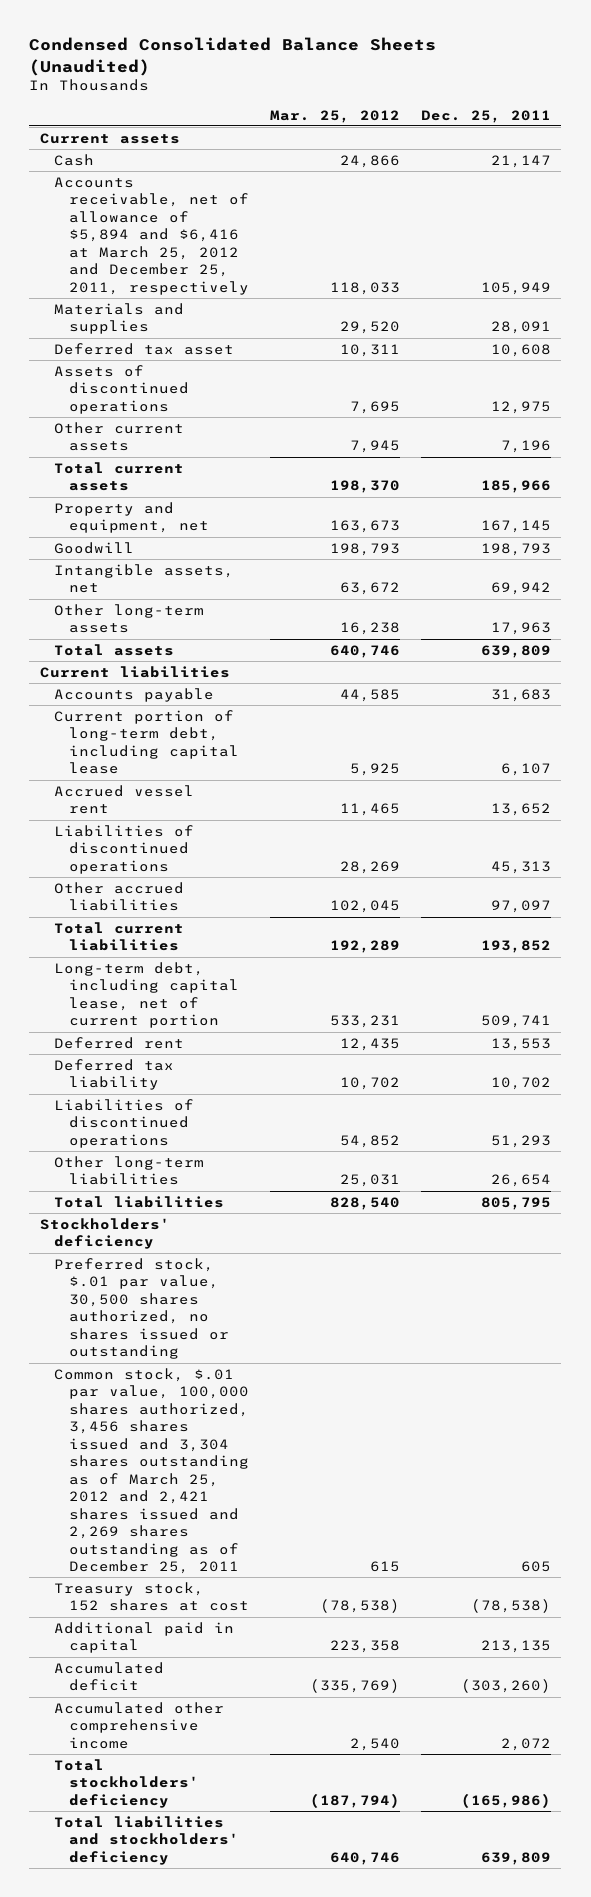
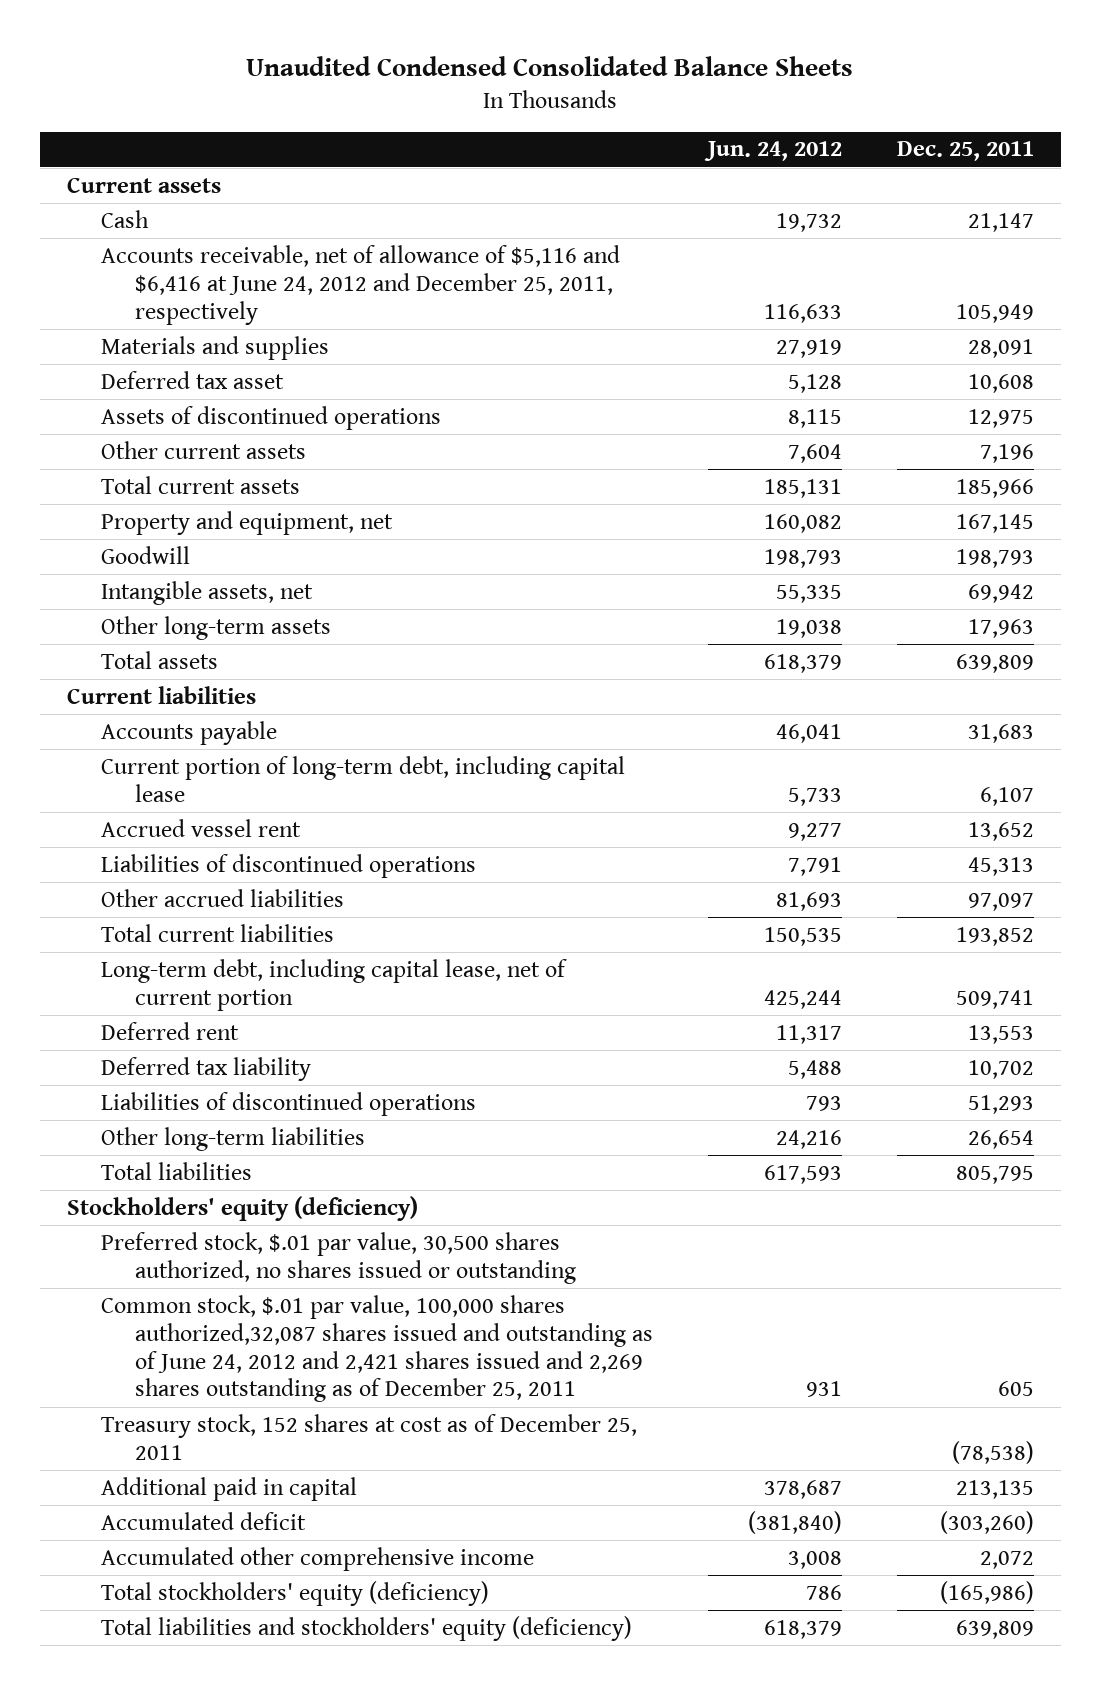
- Condensed Consolidated Balance Sheets (Unaudited)
+ Unaudited Condensed Consolidated Balance Sheets
- | Mar. 25, 2012 | Dec. 25, 2011
+ | Jun. 24, 2012 | Dec. 25, 2011
- Accounts receivable, net of allowance of $5,894 and $6,416 at March 25, 2012 and December 25, 2011, respectively | 118,033 | 105,949
+ Accounts receivable, net of allowance of $5,116 and $6,416 at June 24, 2012 and December 25, 2011, respectively | 116,633 | 105,949
- Stockholders' deficiency
+ Stockholders' equity (deficiency)
- Common stock, $.01 par value, 100,000 shares authorized, 3,456 shares issued and 3,304 shares outstanding as of March 25, 2012 and 2,421 shares issued and 2,269 shares outstanding as of December 25, 2011 | 615 | 605
- Treasury stock, 152 shares at cost | (78,538) | (78,538)
+ Common stock, $.01 par value, 100,000 shares authorized,32,087 shares issued and outstanding as of June 24, 2012 and 2,421 shares issued and 2,269 shares outstanding as of December 25, 2011 | 931 | 605
+ Treasury stock, 152 shares at cost as of December 25, 2011 | | (78,538)
- Total stockholders' deficiency | (187,794) | (165,986)
- Total liabilities and stockholders' deficiency | 640,746 | 639,809
+ Total stockholders' equity (deficiency) | 786 | (165,986)
+ Total liabilities and stockholders' equity (deficiency) | 618,379 | 639,809

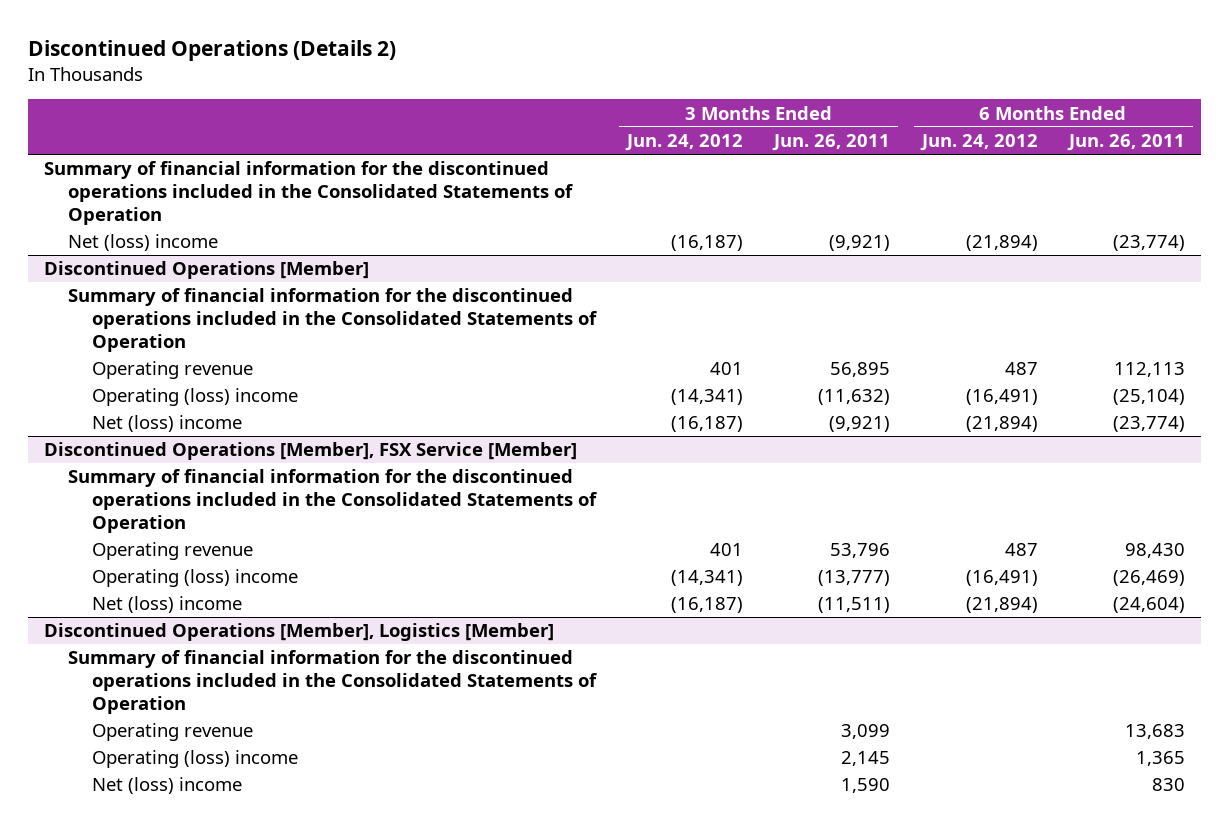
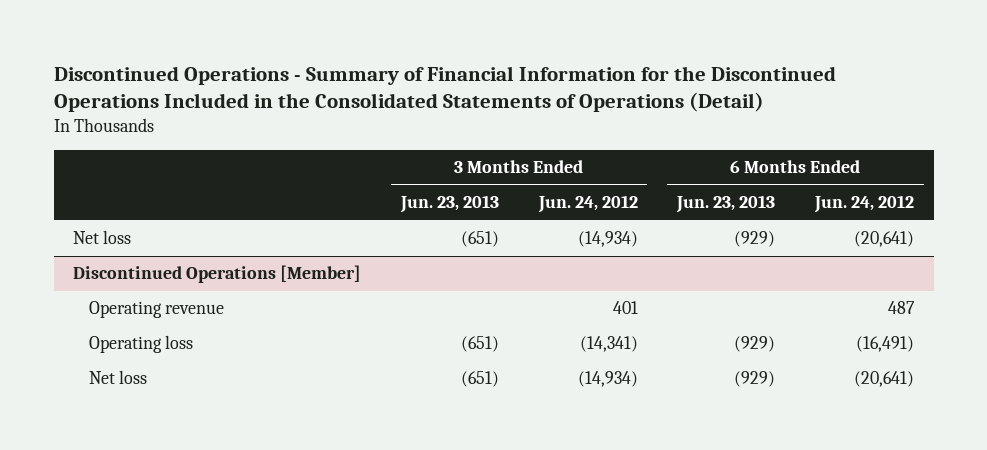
- Discontinued Operations (Details 2)
+ Discontinued Operations - Summary of Financial Information for the Discontinued Operations Included in the Consolidated Statements of Operations (Detail)
- | 3 Months Ended Jun. 24, 2012 | 3 Months Ended Jun. 26, 2011 | 6 Months Ended Jun. 24, 2012 | 6 Months Ended Jun. 26, 2011
+ | 3 Months Ended Jun. 23, 2013 | 3 Months Ended Jun. 24, 2012 | 6 Months Ended Jun. 23, 2013 | 6 Months Ended Jun. 24, 2012
- Summary of financial information for the discontinued operations included in the Consolidated Statements of Operation
- Net (loss) income | (16,187) | (9,921) | (21,894) | (23,774)
+ Net loss | (651) | (14,934) | (929) | (20,641)
@ Discontinued Operations [Member]
- Summary of financial information for the discontinued operations included in the Consolidated Statements of Operation
- Operating (loss) income | (14,341) | (11,632) | (16,491) | (25,104)
- Net (loss) income | (16,187) | (9,921) | (21,894) | (23,774)
- Discontinued Operations [Member], FSX Service [Member]
- Summary of financial information for the discontinued operations included in the Consolidated Statements of Operation
- Operating revenue | 401 | 53,796 | 487 | 98,430
- Operating (loss) income | (14,341) | (13,777) | (16,491) | (26,469)
- Net (loss) income | (16,187) | (11,511) | (21,894) | (24,604)
- Discontinued Operations [Member], Logistics [Member]
- Summary of financial information for the discontinued operations included in the Consolidated Statements of Operation
- Operating revenue | | 3,099 | | 13,683
- Operating (loss) income | | 2,145 | | 1,365
- Net (loss) income | | 1,590 | | 830
@ Discontinued Operations [Member]
+ Operating loss | (651) | (14,341) | (929) | (16,491)
+ Net loss | (651) | (14,934) | (929) | (20,641)

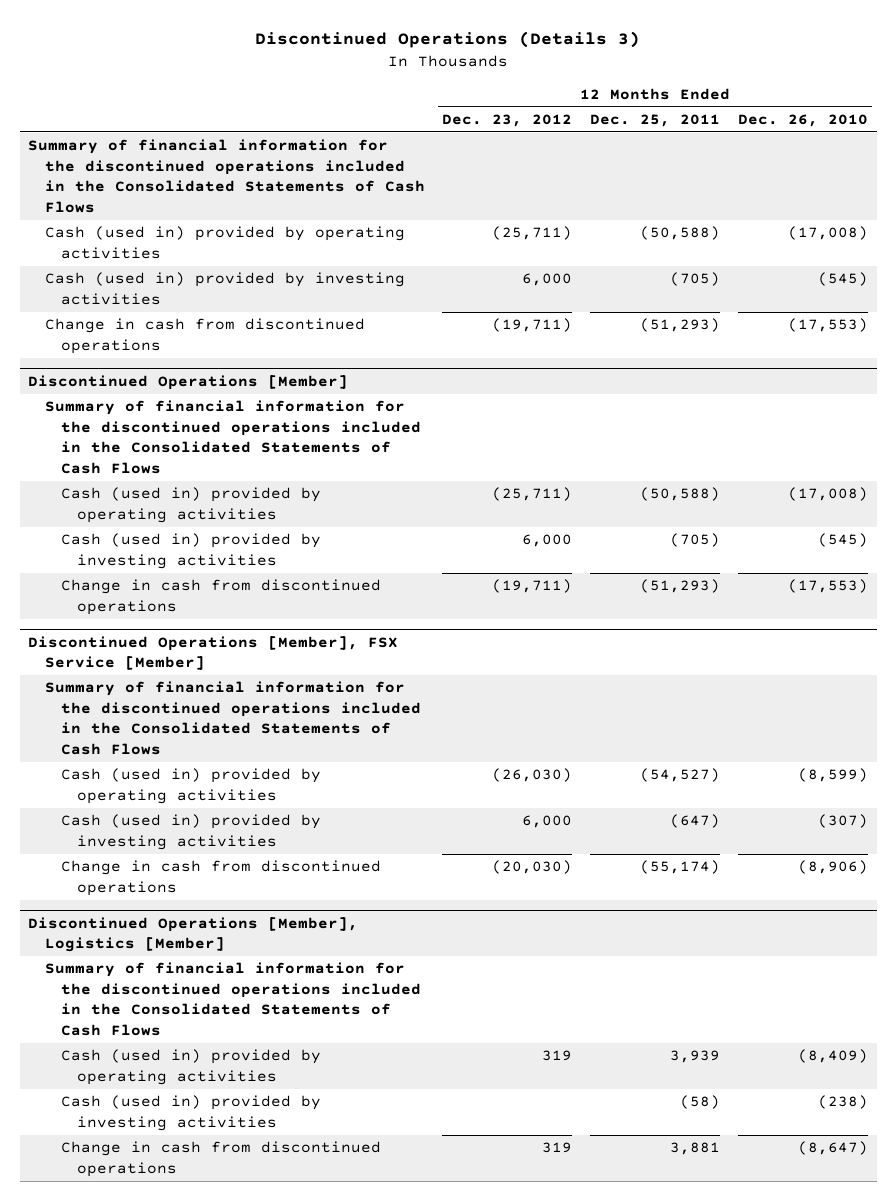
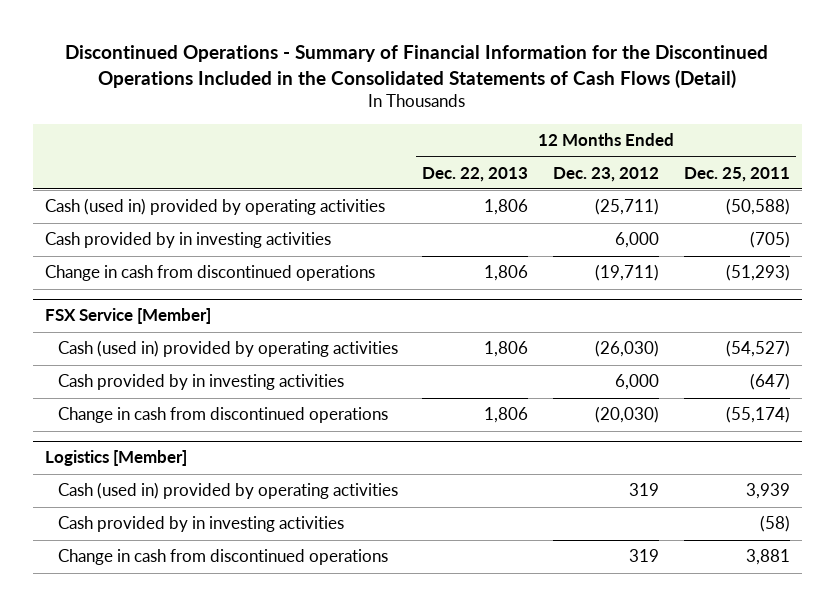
- Discontinued Operations (Details 3)
+ Discontinued Operations - Summary of Financial Information for the Discontinued Operations Included in the Consolidated Statements of Cash Flows (Detail)
- | 12 Months Ended Dec. 23, 2012 | 12 Months Ended Dec. 25, 2011 | 12 Months Ended Dec. 26, 2010
+ | 12 Months Ended Dec. 22, 2013 | 12 Months Ended Dec. 23, 2012 | 12 Months Ended Dec. 25, 2011
- Summary of financial information for the discontinued operations included in the Consolidated Statements of Cash Flows
- Cash (used in) provided by investing activities | 6,000 | (705) | (545)
- Change in cash from discontinued operations | (19,711) | (51,293) | (17,553)
- Discontinued Operations [Member]
- Summary of financial information for the discontinued operations included in the Consolidated Statements of Cash Flows
- Cash (used in) provided by operating activities | (25,711) | (50,588) | (17,008)
- Cash (used in) provided by investing activities | 6,000 | (705) | (545)
+ Cash provided by in investing activities | | 6,000 | (705)
- Discontinued Operations [Member], FSX Service [Member]
- Summary of financial information for the discontinued operations included in the Consolidated Statements of Cash Flows
+ FSX Service [Member]
- Cash (used in) provided by investing activities | 6,000 | (647) | (307)
+ Cash provided by in investing activities | | 6,000 | (647)
- Discontinued Operations [Member], Logistics [Member]
- Summary of financial information for the discontinued operations included in the Consolidated Statements of Cash Flows
+ Logistics [Member]
- Cash (used in) provided by investing activities | | (58) | (238)
+ Cash provided by in investing activities | | | (58)

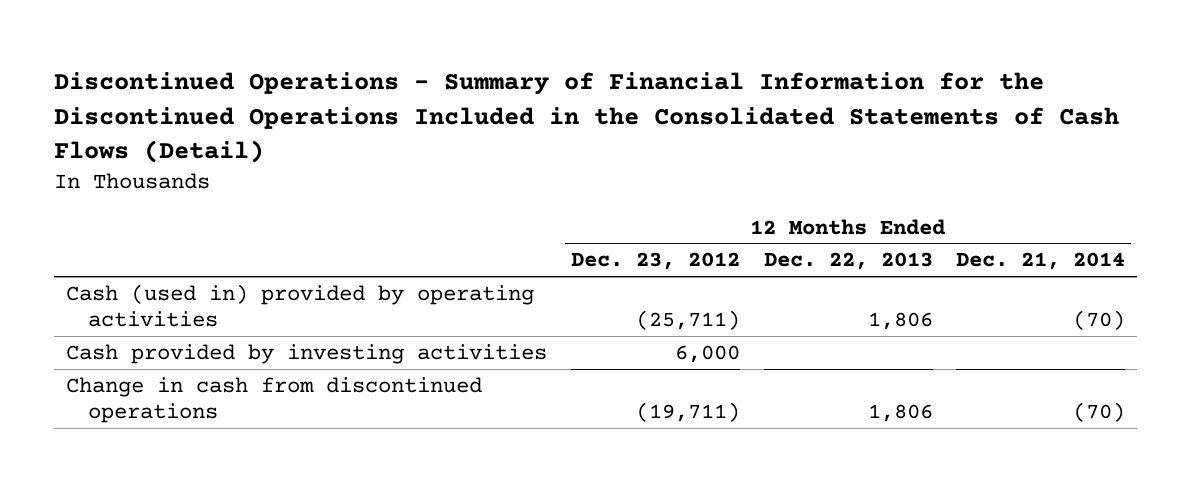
- | 12 Months Ended Dec. 22, 2013 | 12 Months Ended Dec. 23, 2012 | 12 Months Ended Dec. 25, 2011
+ | 12 Months Ended Dec. 23, 2012 | 12 Months Ended Dec. 22, 2013 | 12 Months Ended Dec. 21, 2014
- Cash provided by in investing activities | | 6,000 | (705)
+ Cash provided by investing activities | 6,000 | |
- FSX Service [Member]
- Cash (used in) provided by operating activities | 1,806 | (26,030) | (54,527)
- Cash provided by in investing activities | | 6,000 | (647)
- Change in cash from discontinued operations | 1,806 | (20,030) | (55,174)
- Logistics [Member]
- Cash (used in) provided by operating activities | | 319 | 3,939
- Cash provided by in investing activities | | | (58)
- Change in cash from discontinued operations | | 319 | 3,881

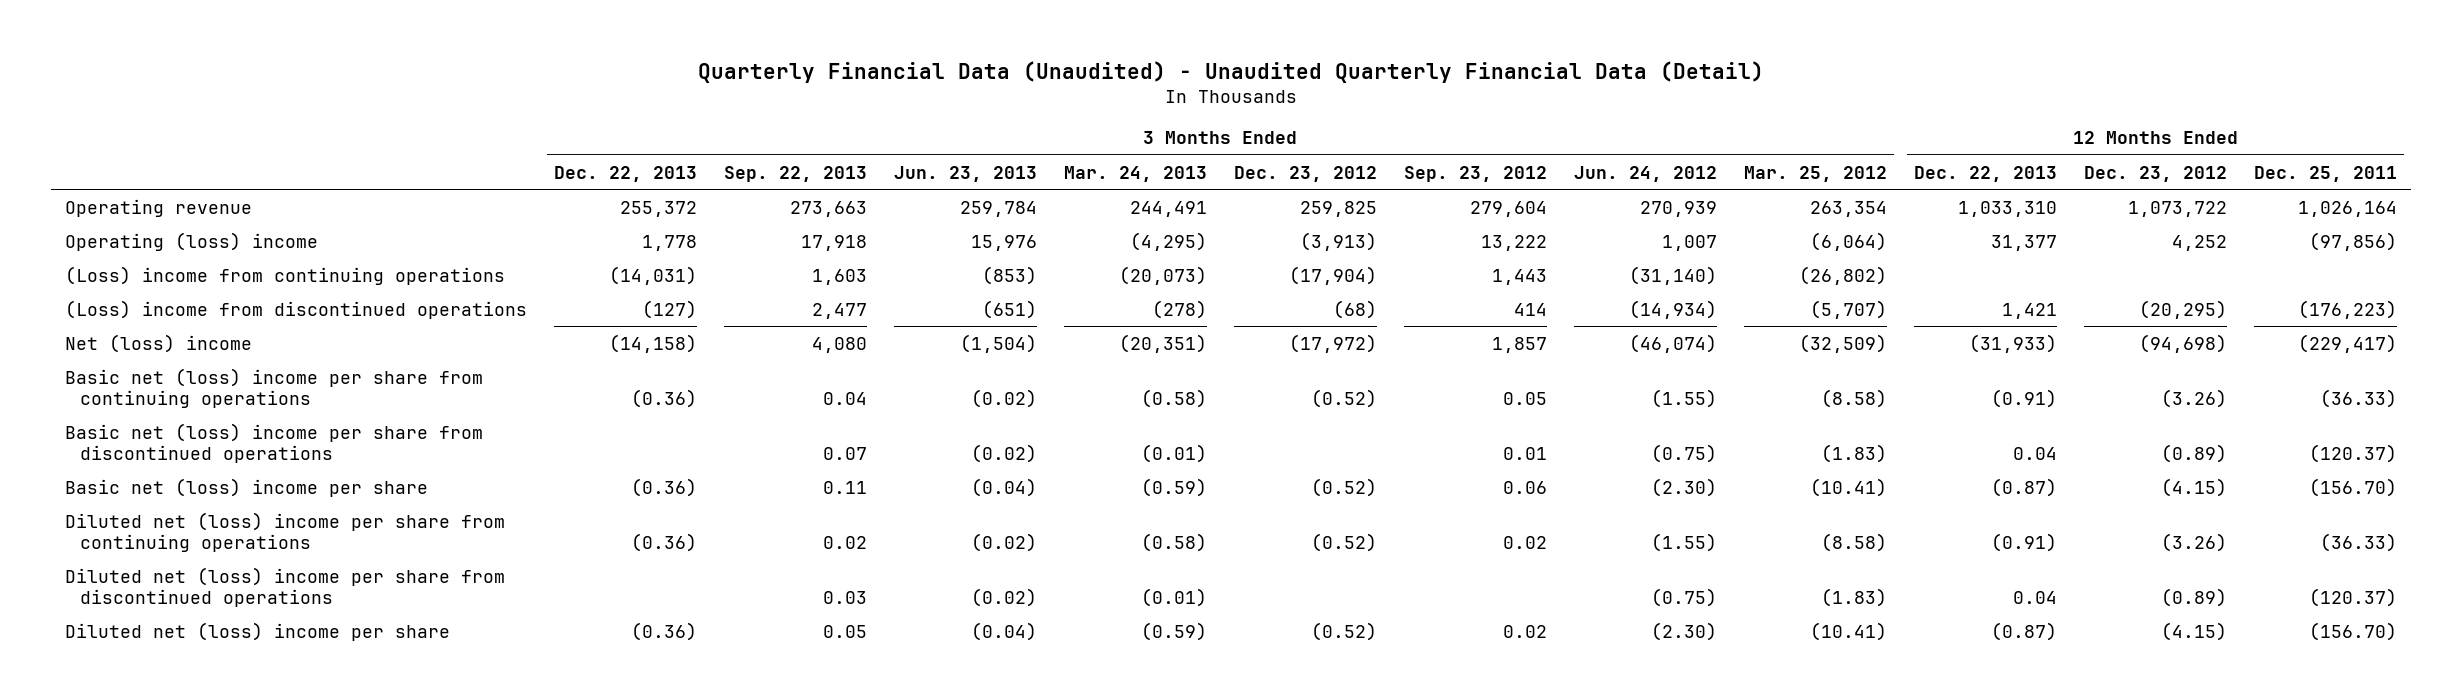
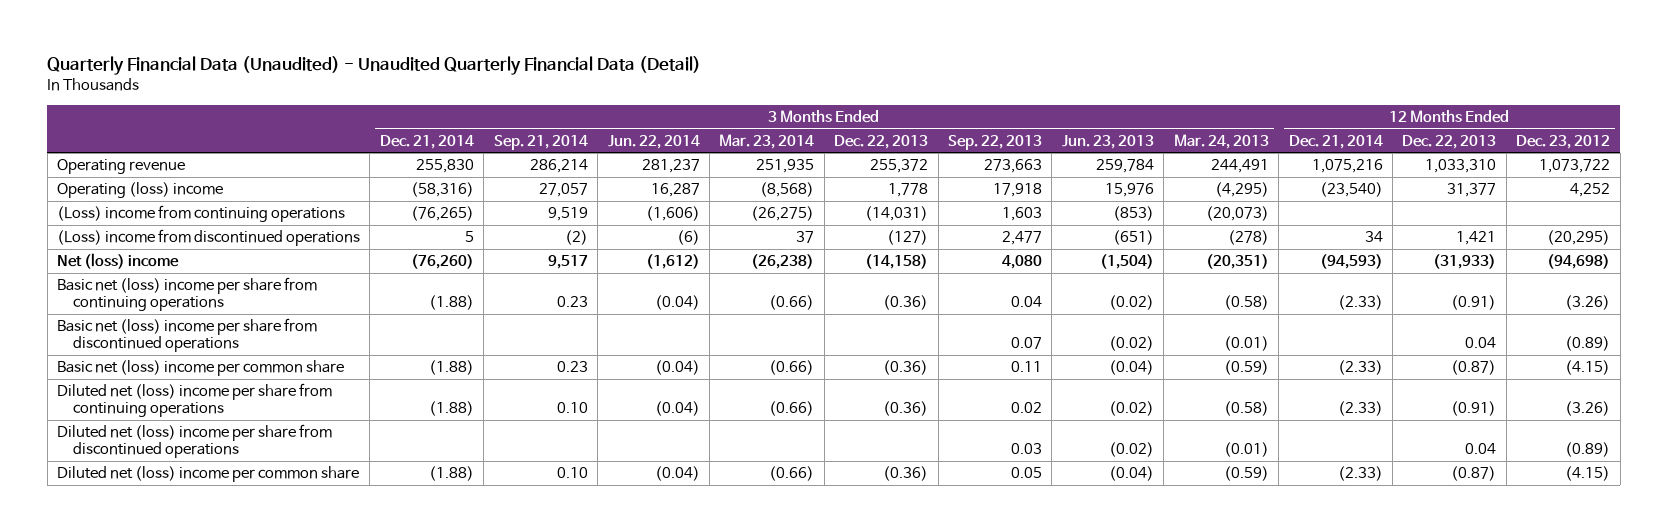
- | 3 Months Ended Dec. 22, 2013 | 3 Months Ended Sep. 22, 2013 | 3 Months Ended Jun. 23, 2013 | 3 Months Ended Mar. 24, 2013 | 3 Months Ended Dec. 23, 2012 | 3 Months Ended Sep. 23, 2012 | 3 Months Ended Jun. 24, 2012 | 3 Months Ended Mar. 25, 2012 | 12 Months Ended Dec. 22, 2013 | 12 Months Ended Dec. 23, 2012 | 12 Months Ended Dec. 25, 2011
+ | 3 Months Ended Dec. 21, 2014 | 3 Months Ended Sep. 21, 2014 | 3 Months Ended Jun. 22, 2014 | 3 Months Ended Mar. 23, 2014 | 3 Months Ended Dec. 22, 2013 | 3 Months Ended Sep. 22, 2013 | 3 Months Ended Jun. 23, 2013 | 3 Months Ended Mar. 24, 2013 | 12 Months Ended Dec. 21, 2014 | 12 Months Ended Dec. 22, 2013 | 12 Months Ended Dec. 23, 2012
- Basic net (loss) income per share | (0.36) | 0.11 | (0.04) | (0.59) | (0.52) | 0.06 | (2.30) | (10.41) | (0.87) | (4.15) | (156.70)
+ Basic net (loss) income per common share | (1.88) | 0.23 | (0.04) | (0.66) | (0.36) | 0.11 | (0.04) | (0.59) | (2.33) | (0.87) | (4.15)
- Diluted net (loss) income per share | (0.36) | 0.05 | (0.04) | (0.59) | (0.52) | 0.02 | (2.30) | (10.41) | (0.87) | (4.15) | (156.70)
+ Diluted net (loss) income per common share | (1.88) | 0.10 | (0.04) | (0.66) | (0.36) | 0.05 | (0.04) | (0.59) | (2.33) | (0.87) | (4.15)

